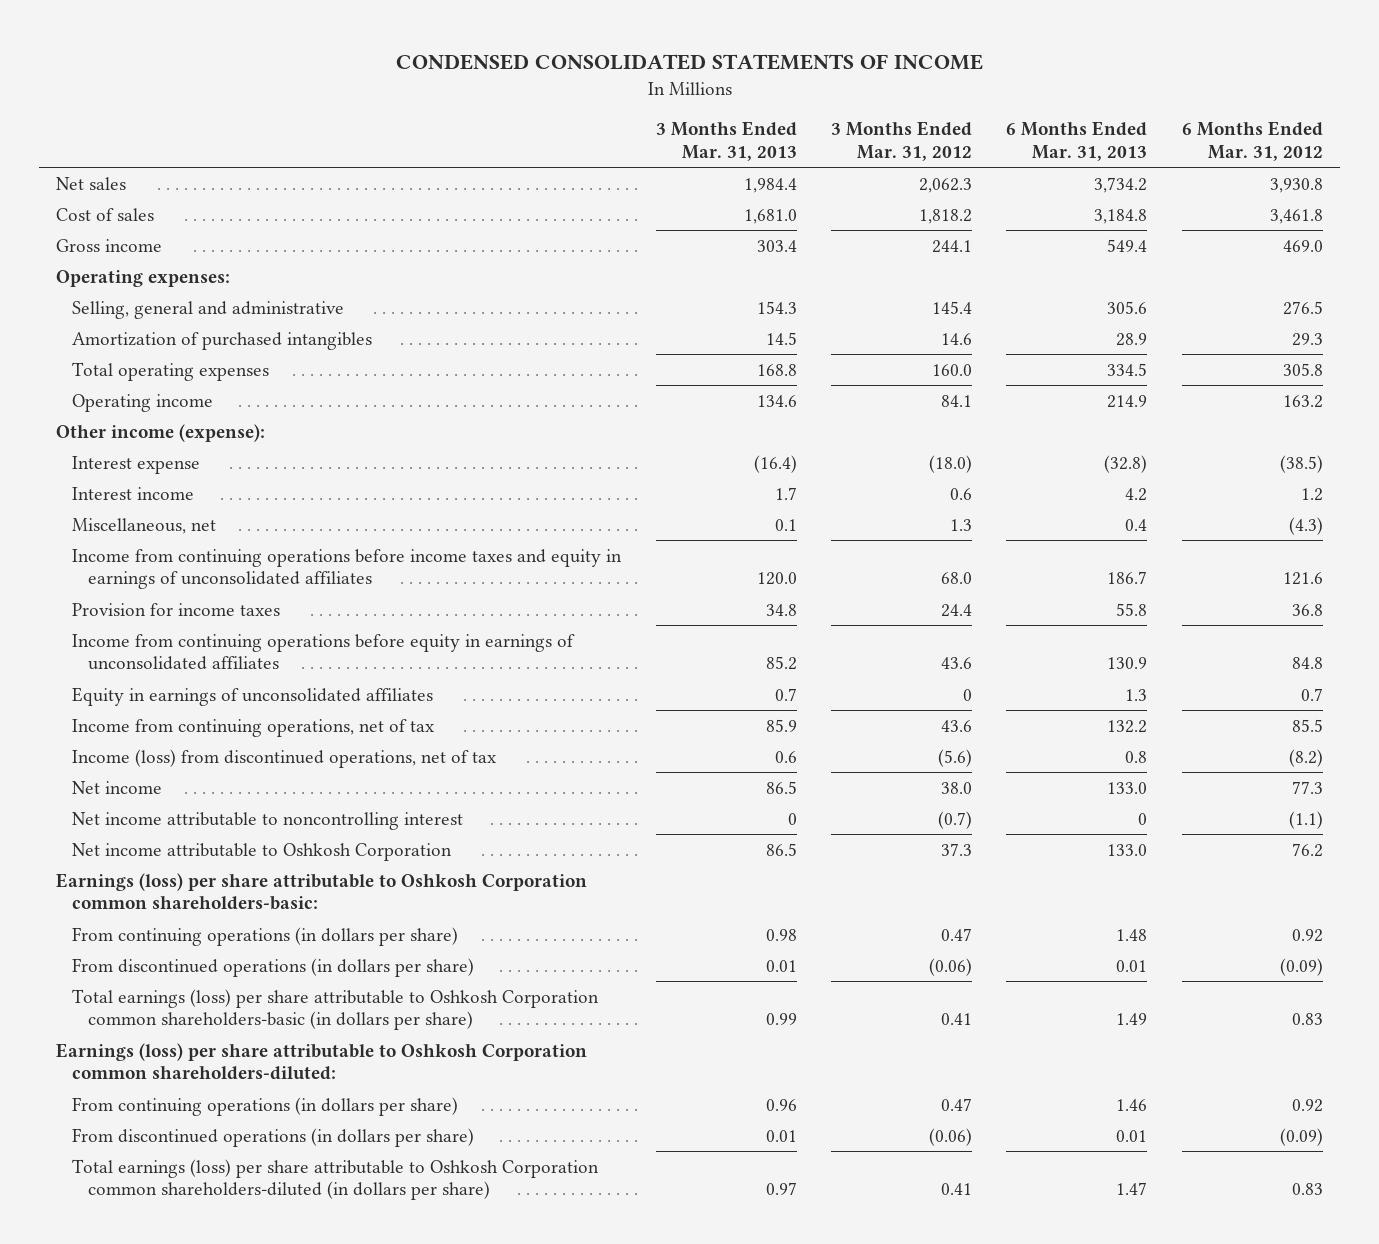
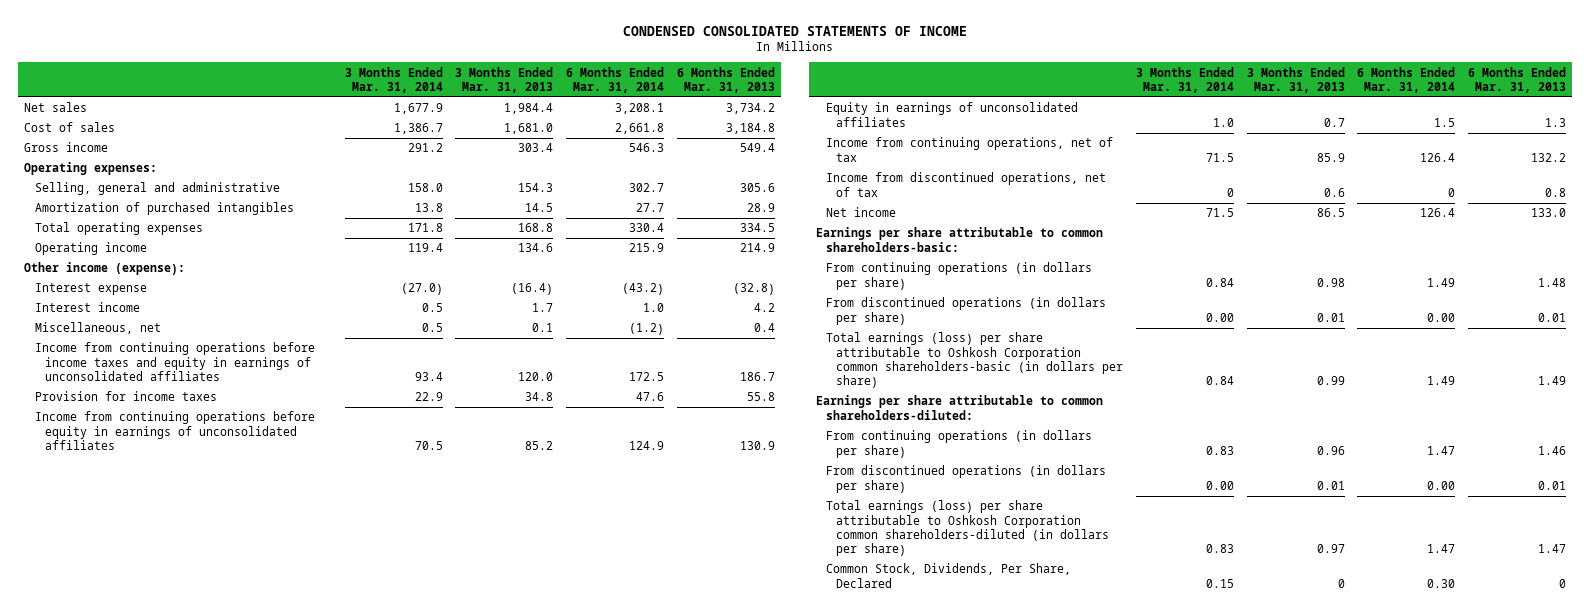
- | 3 Months Ended Mar. 31, 2013 | 3 Months Ended Mar. 31, 2012 | 6 Months Ended Mar. 31, 2013 | 6 Months Ended Mar. 31, 2012
+ | 3 Months Ended Mar. 31, 2014 | 3 Months Ended Mar. 31, 2013 | 6 Months Ended Mar. 31, 2014 | 6 Months Ended Mar. 31, 2013
- Income (loss) from discontinued operations, net of tax | 0.6 | (5.6) | 0.8 | (8.2)
+ Income from discontinued operations, net of tax | 0 | 0.6 | 0 | 0.8
- Net income attributable to noncontrolling interest | 0 | (0.7) | 0 | (1.1)
- Net income attributable to Oshkosh Corporation | 86.5 | 37.3 | 133.0 | 76.2
- Earnings (loss) per share attributable to Oshkosh Corporation common shareholders-basic:
+ Earnings per share attributable to common shareholders-basic:
- Earnings (loss) per share attributable to Oshkosh Corporation common shareholders-diluted:
+ Earnings per share attributable to common shareholders-diluted:
+ Common Stock, Dividends, Per Share, Declared | 0.15 | 0 | 0.30 | 0

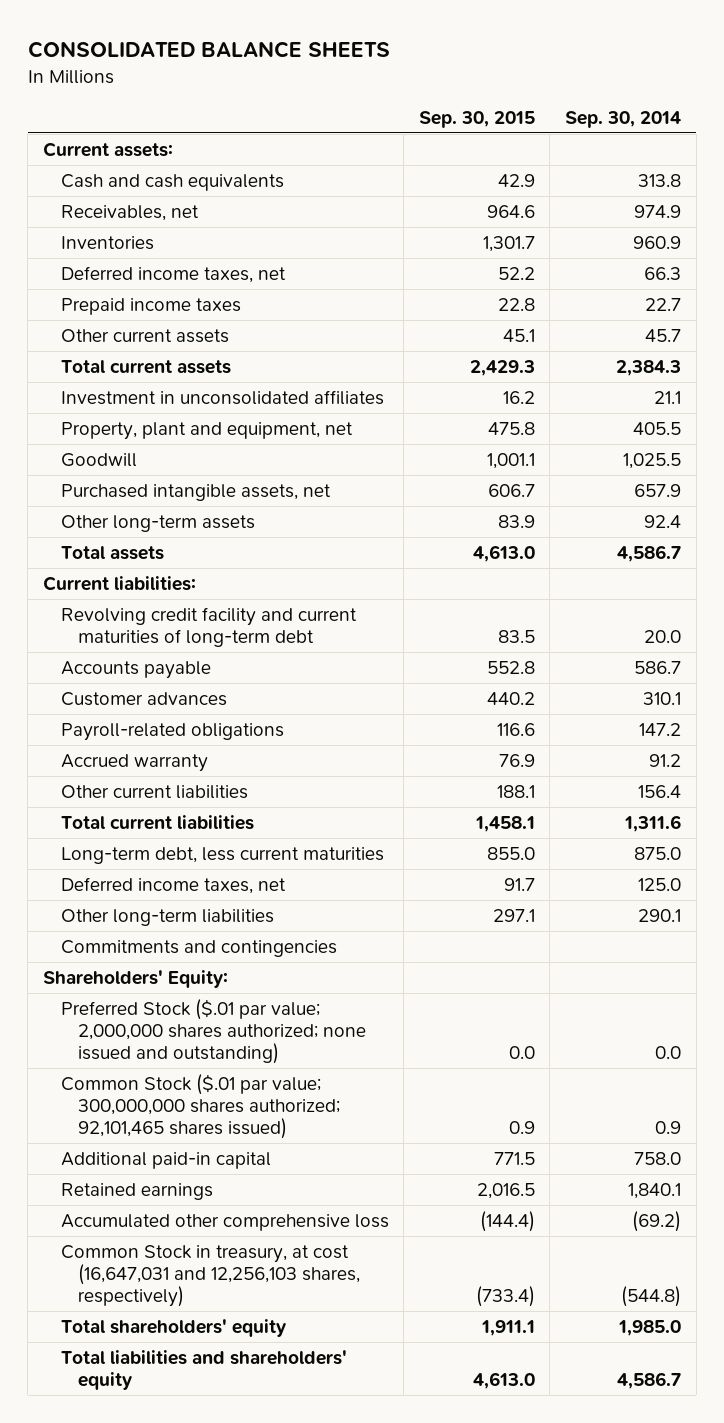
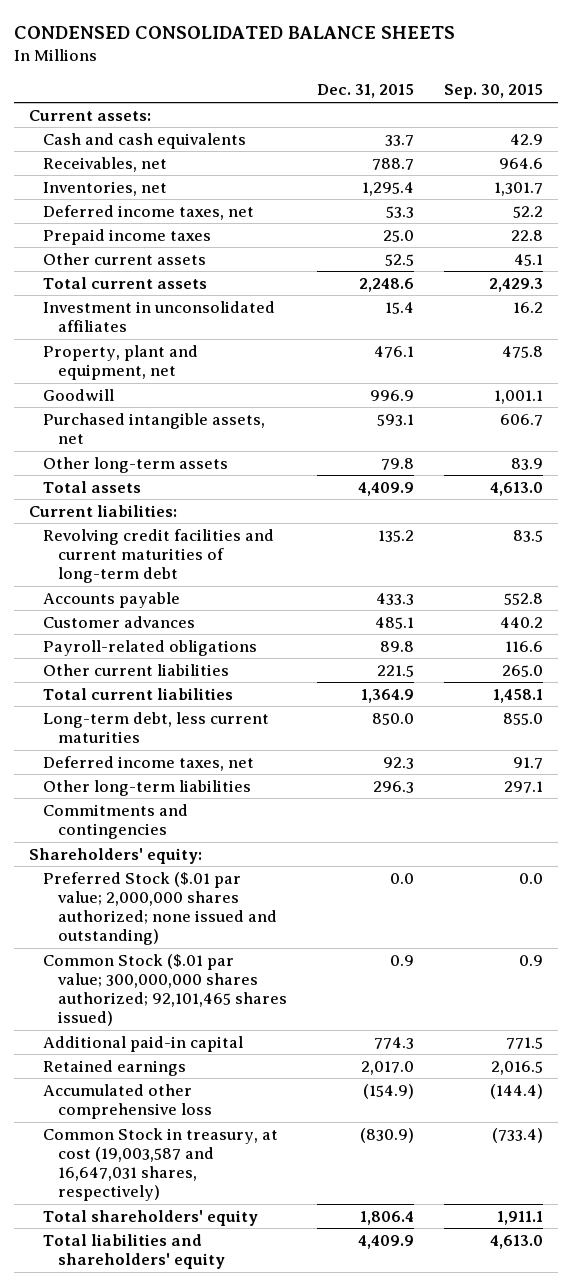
- CONSOLIDATED BALANCE SHEETS
+ CONDENSED CONSOLIDATED BALANCE SHEETS
- | Sep. 30, 2015 | Sep. 30, 2014
+ | Dec. 31, 2015 | Sep. 30, 2015
- Inventories | 1,301.7 | 960.9
+ Inventories, net | 1,295.4 | 1,301.7
- Revolving credit facility and current maturities of long-term debt | 83.5 | 20.0
+ Revolving credit facilities and current maturities of long-term debt | 135.2 | 83.5
- Accrued warranty | 76.9 | 91.2
- Other current liabilities | 188.1 | 156.4
+ Other current liabilities | 221.5 | 265.0
- Shareholders' Equity:
+ Shareholders' equity:
- Common Stock in treasury, at cost (16,647,031 and 12,256,103 shares, respectively) | (733.4) | (544.8)
+ Common Stock in treasury, at cost (19,003,587 and 16,647,031 shares, respectively) | (830.9) | (733.4)

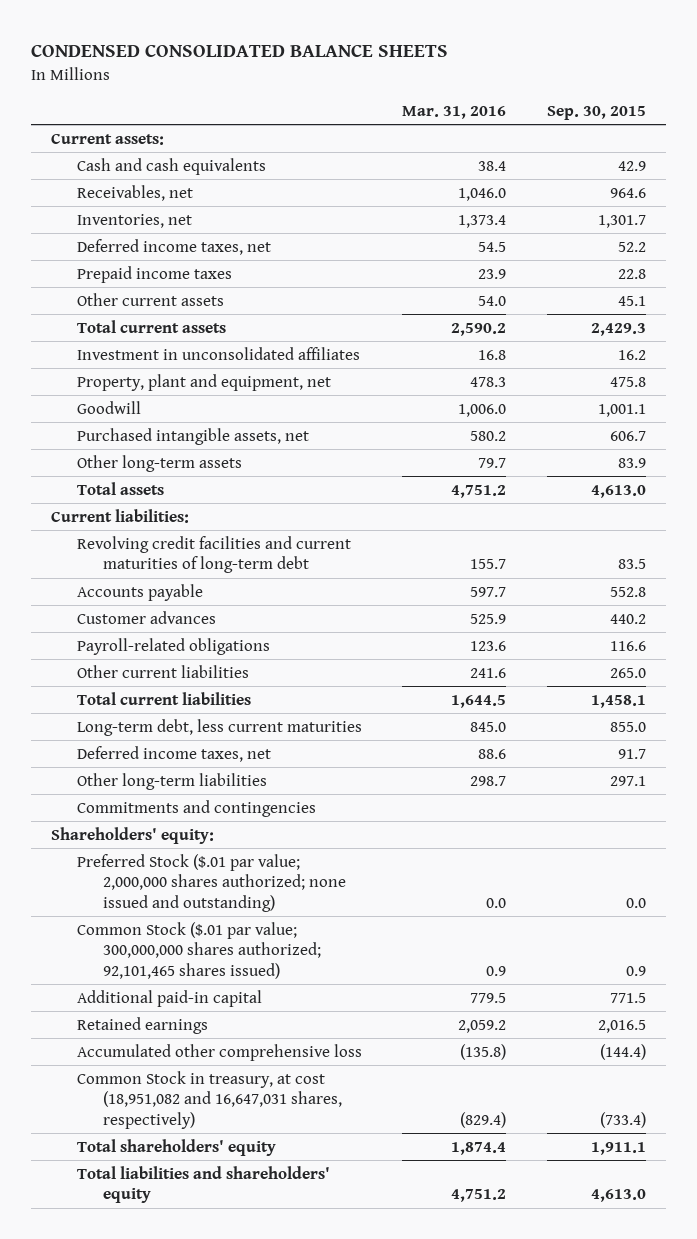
- | Dec. 31, 2015 | Sep. 30, 2015
+ | Mar. 31, 2016 | Sep. 30, 2015
- Common Stock in treasury, at cost (19,003,587 and 16,647,031 shares, respectively) | (830.9) | (733.4)
+ Common Stock in treasury, at cost (18,951,082 and 16,647,031 shares, respectively) | (829.4) | (733.4)

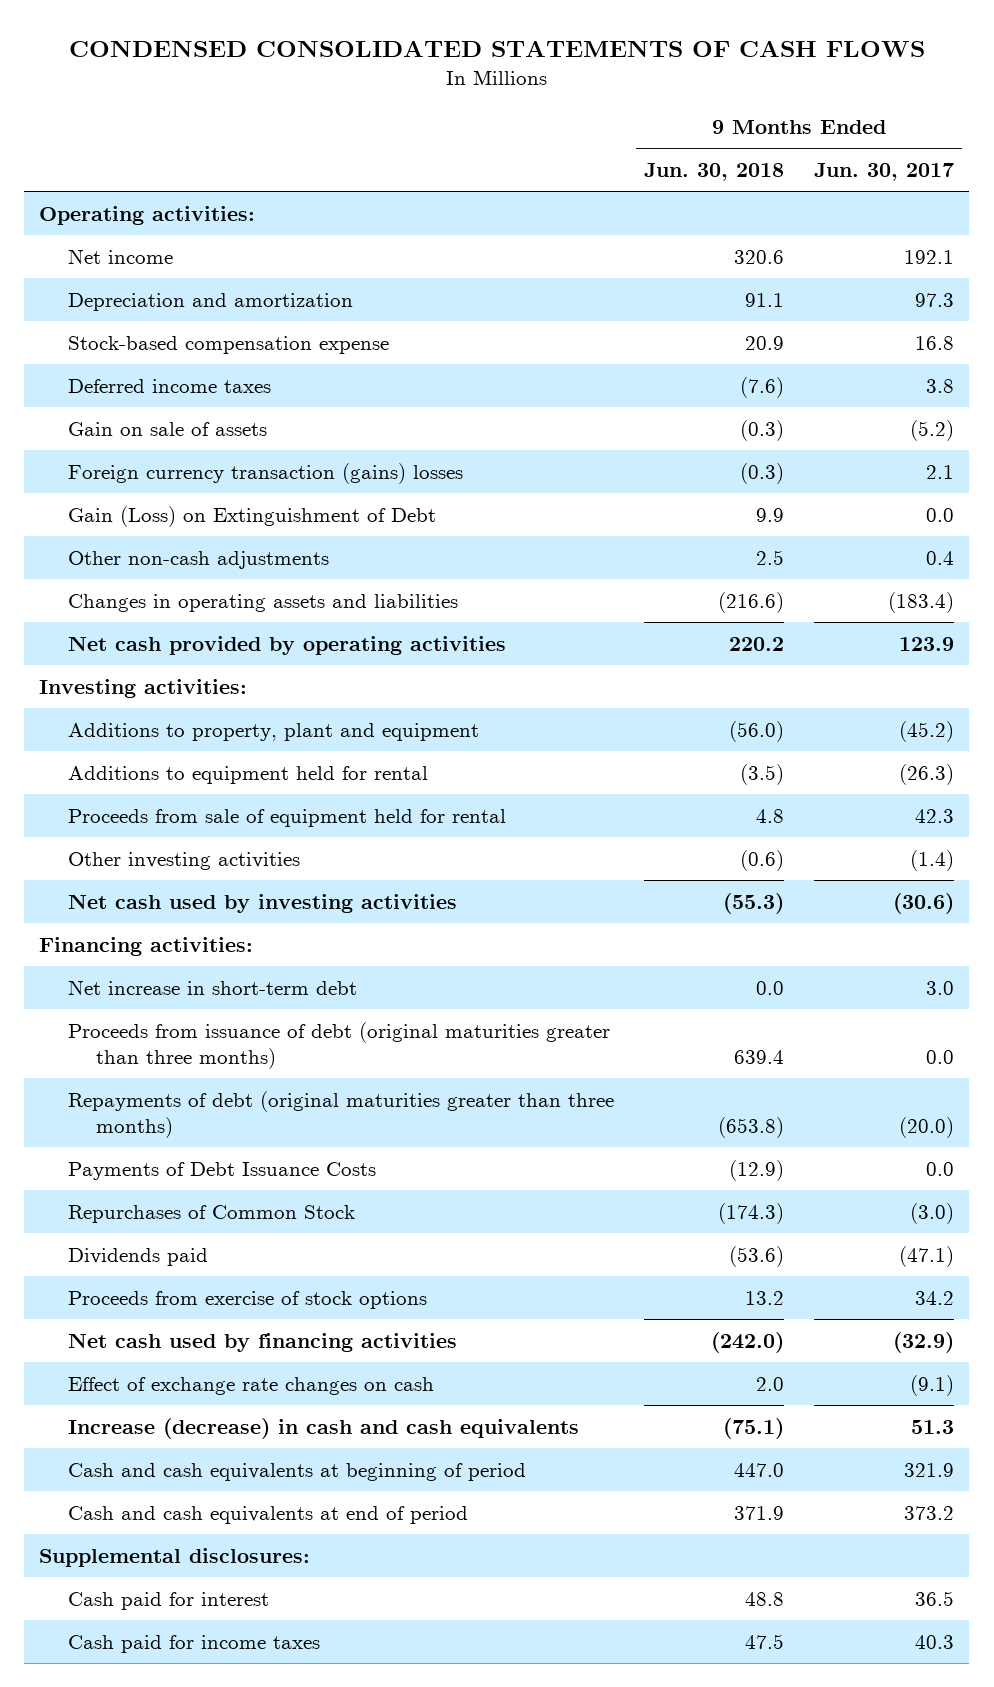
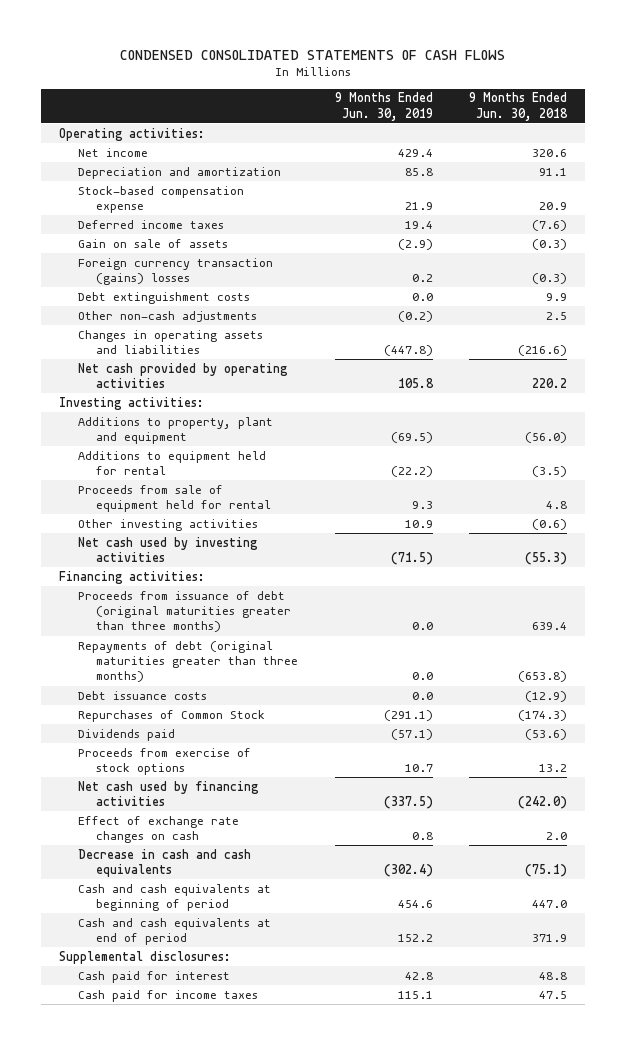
- | 9 Months Ended Jun. 30, 2018 | 9 Months Ended Jun. 30, 2017
+ | 9 Months Ended Jun. 30, 2019 | 9 Months Ended Jun. 30, 2018
- Gain (Loss) on Extinguishment of Debt | 9.9 | 0.0
+ Debt extinguishment costs | 0.0 | 9.9
- Net increase in short-term debt | 0.0 | 3.0
- Payments of Debt Issuance Costs | (12.9) | 0.0
+ Debt issuance costs | 0.0 | (12.9)
- Increase (decrease) in cash and cash equivalents | (75.1) | 51.3
+ Decrease in cash and cash equivalents | (302.4) | (75.1)

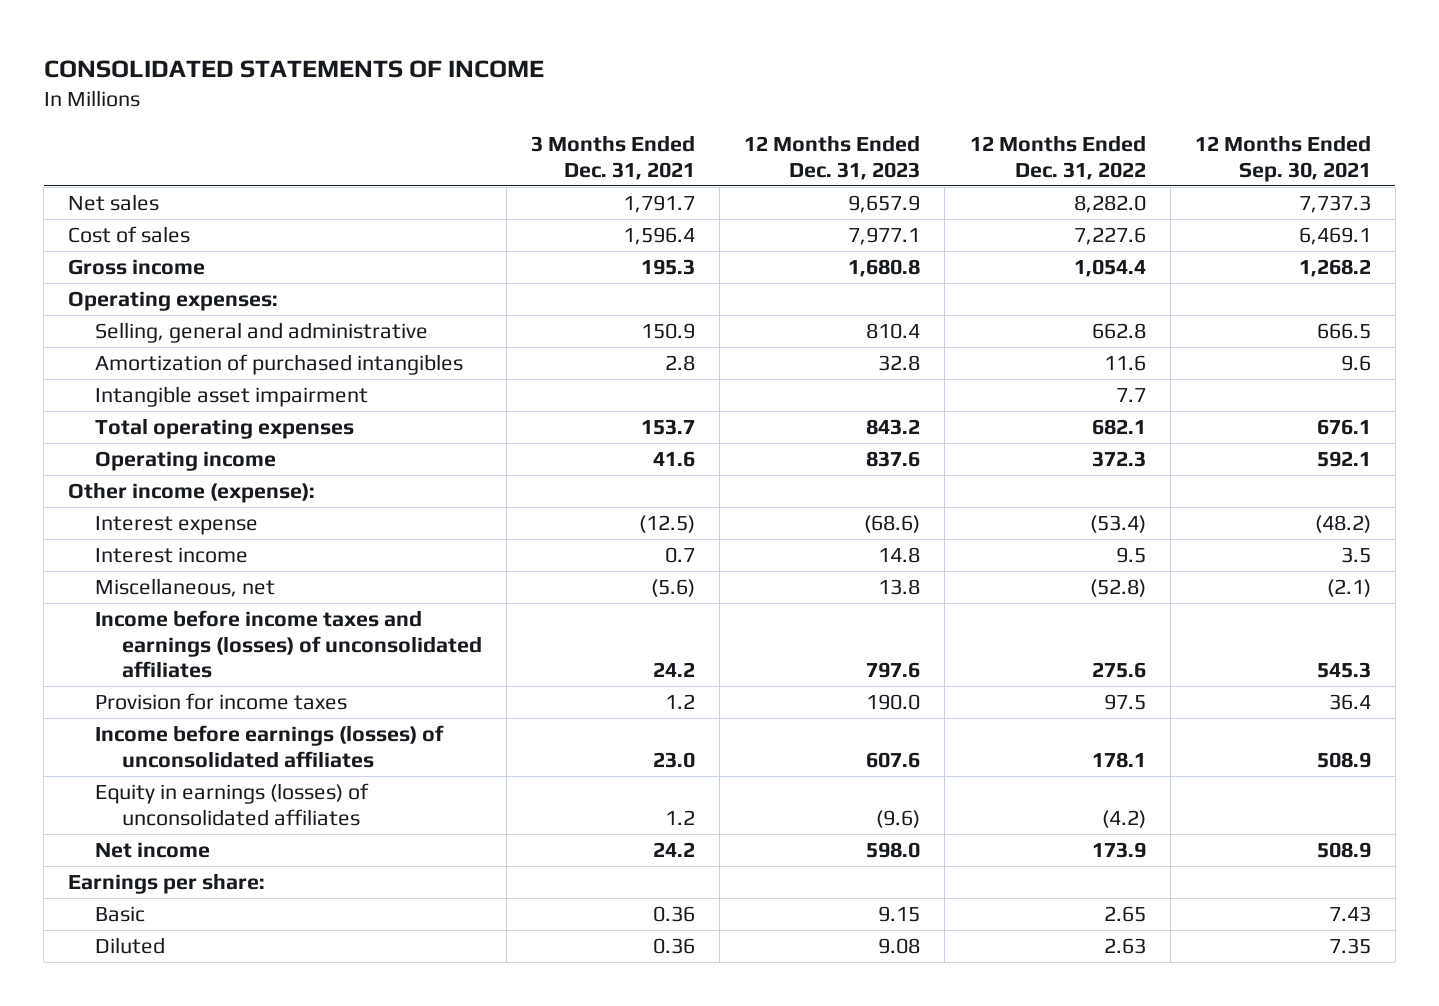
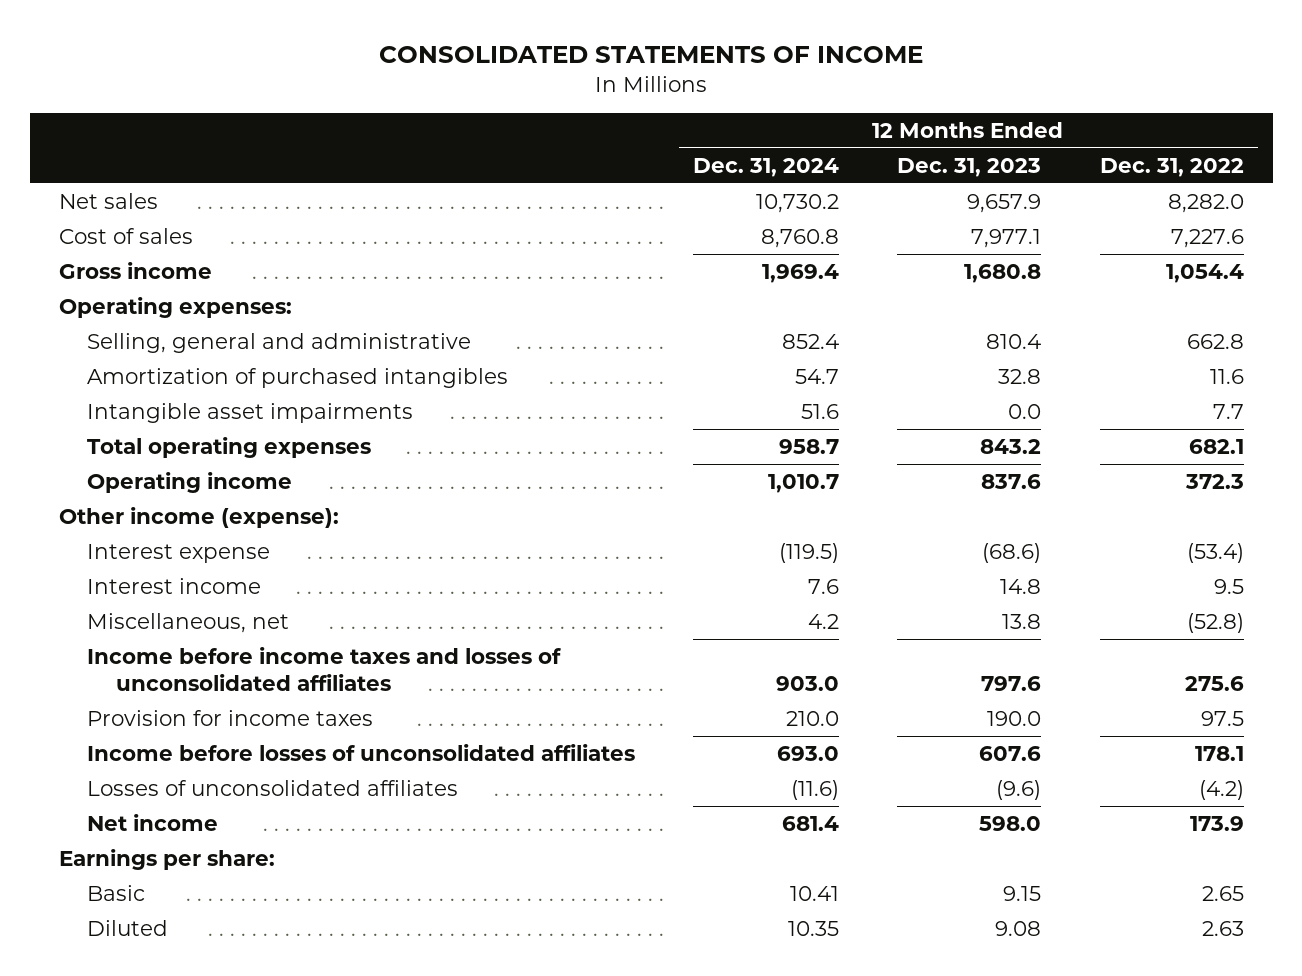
- | 3 Months Ended Dec. 31, 2021 | 12 Months Ended Dec. 31, 2023 | 12 Months Ended Dec. 31, 2022 | 12 Months Ended Sep. 30, 2021
+ | 12 Months Ended Dec. 31, 2024 | 12 Months Ended Dec. 31, 2023 | 12 Months Ended Dec. 31, 2022
- Intangible asset impairment | | | 7.7 |
+ Intangible asset impairments | 51.6 | 0.0 | 7.7
- Income before income taxes and earnings (losses) of unconsolidated affiliates | 24.2 | 797.6 | 275.6 | 545.3
+ Income before income taxes and losses of unconsolidated affiliates | 903.0 | 797.6 | 275.6
- Income before earnings (losses) of unconsolidated affiliates | 23.0 | 607.6 | 178.1 | 508.9
- Equity in earnings (losses) of unconsolidated affiliates | 1.2 | (9.6) | (4.2) |
+ Income before losses of unconsolidated affiliates | 693.0 | 607.6 | 178.1
+ Losses of unconsolidated affiliates | (11.6) | (9.6) | (4.2)

